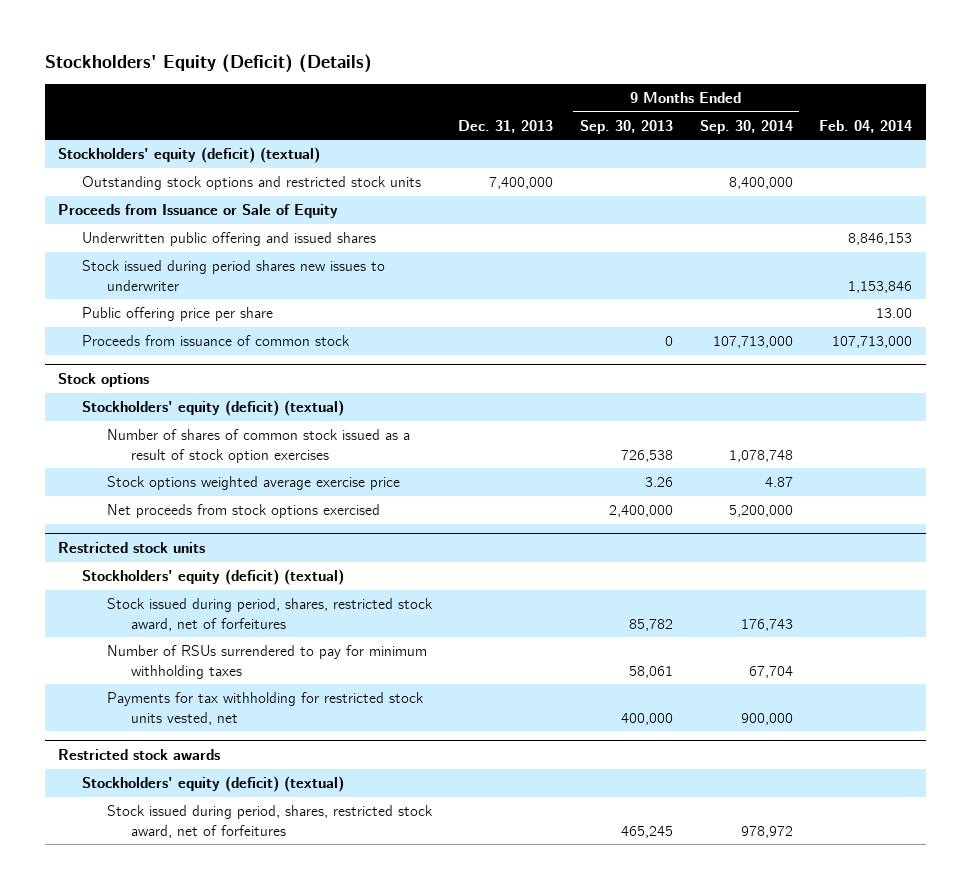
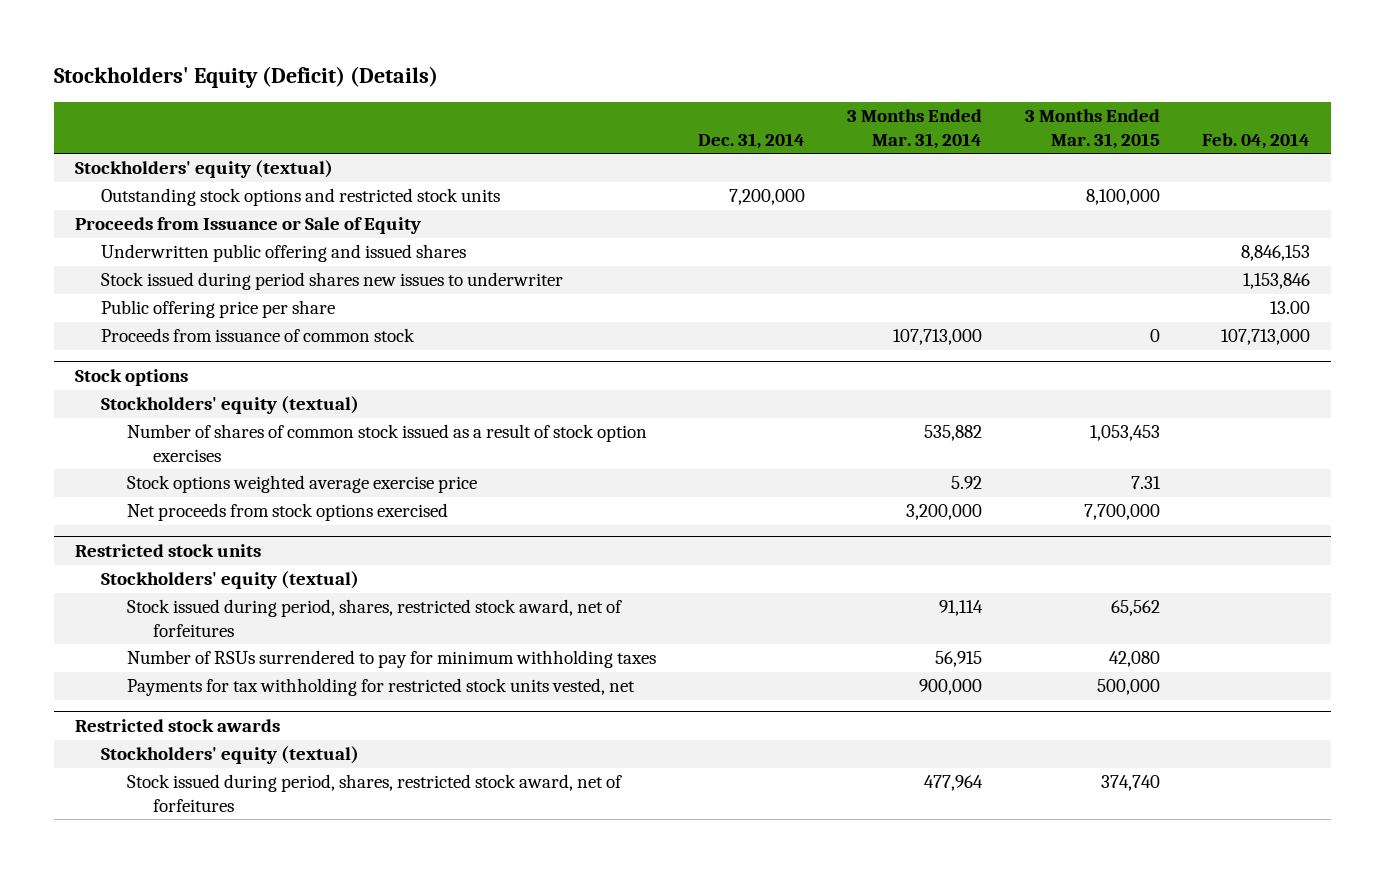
- | Dec. 31, 2013 | 9 Months Ended Sep. 30, 2013 | 9 Months Ended Sep. 30, 2014 | Feb. 04, 2014
+ | Dec. 31, 2014 | 3 Months Ended Mar. 31, 2014 | 3 Months Ended Mar. 31, 2015 | Feb. 04, 2014
- Stockholders' equity (deficit) (textual)
+ Stockholders' equity (textual)
@ Stock options
- Stockholders' equity (deficit) (textual)
+ Stockholders' equity (textual)
@ Restricted stock units
- Stockholders' equity (deficit) (textual)
+ Stockholders' equity (textual)
@ Restricted stock awards
- Stockholders' equity (deficit) (textual)
+ Stockholders' equity (textual)

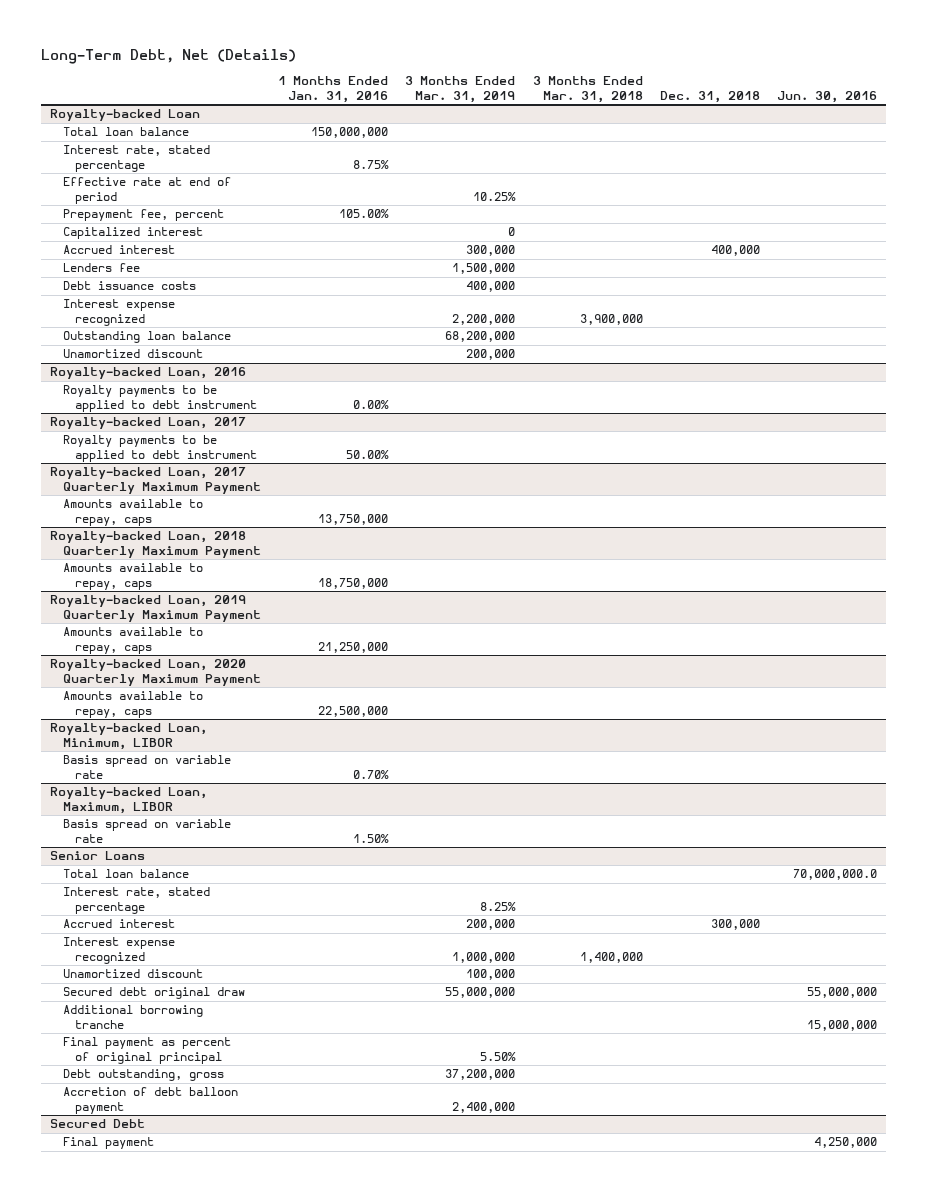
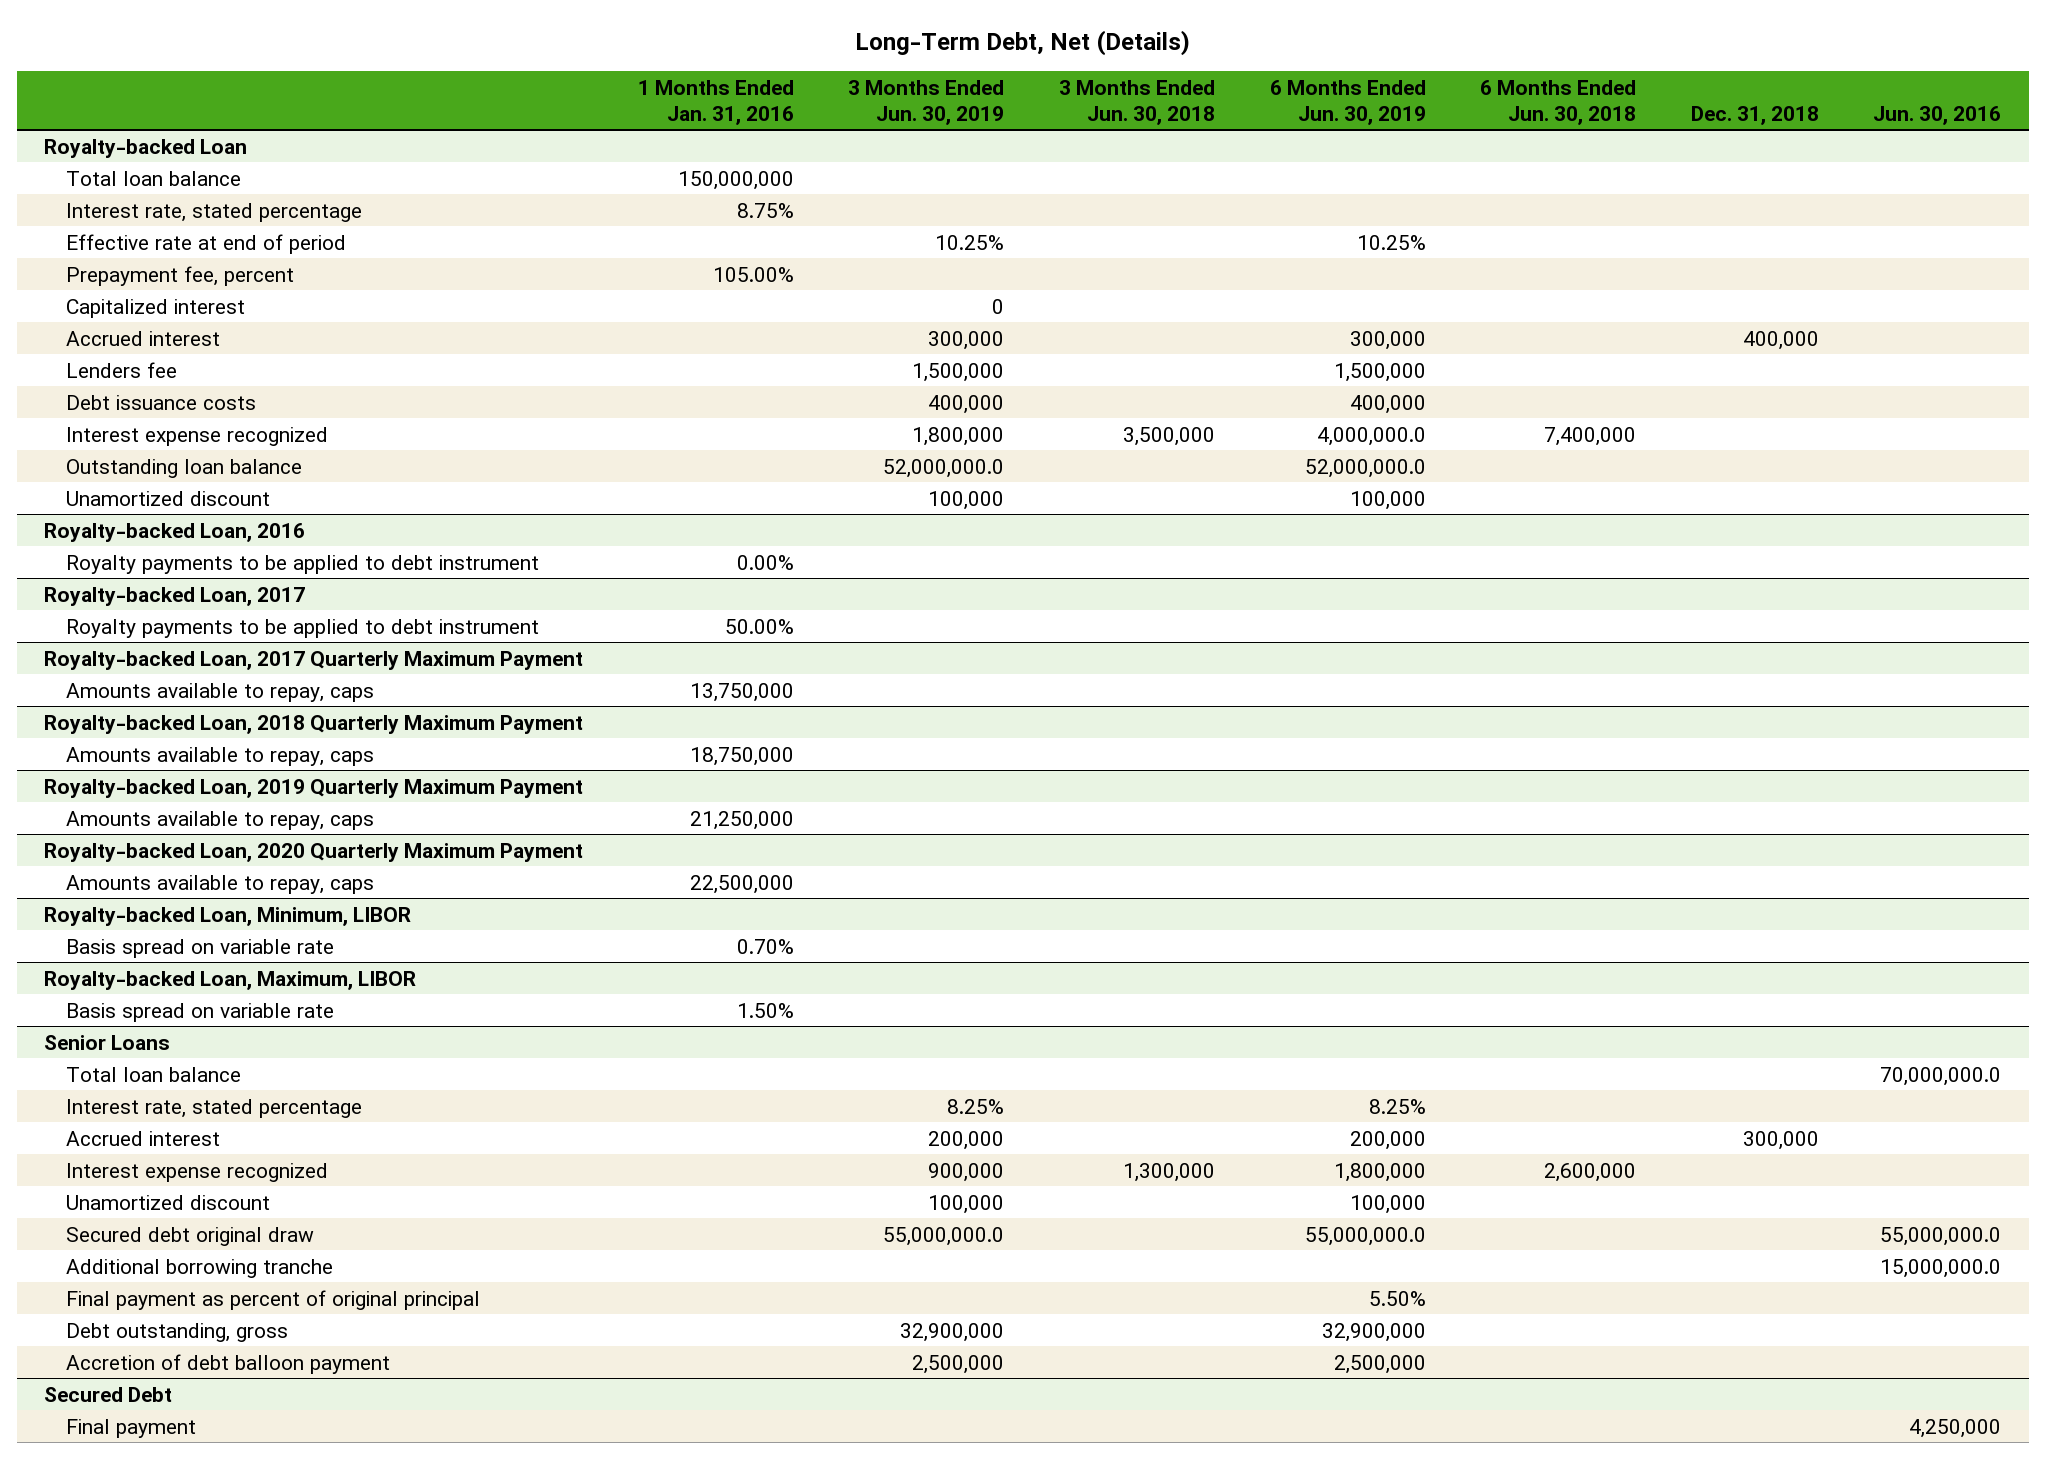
- | 1 Months Ended Jan. 31, 2016 | 3 Months Ended Mar. 31, 2019 | 3 Months Ended Mar. 31, 2018 | Dec. 31, 2018 | Jun. 30, 2016
+ | 1 Months Ended Jan. 31, 2016 | 3 Months Ended Jun. 30, 2019 | 3 Months Ended Jun. 30, 2018 | 6 Months Ended Jun. 30, 2019 | 6 Months Ended Jun. 30, 2018 | Dec. 31, 2018 | Jun. 30, 2016
@ Senior Loans
- Secured debt original draw | | 55,000,000 | | | 55,000,000
- Additional borrowing tranche | | | | | 15,000,000
+ Secured debt original draw | | 55,000,000.0 | | 55,000,000.0 | | | 55,000,000.0
+ Additional borrowing tranche | | | | | | | 15,000,000.0

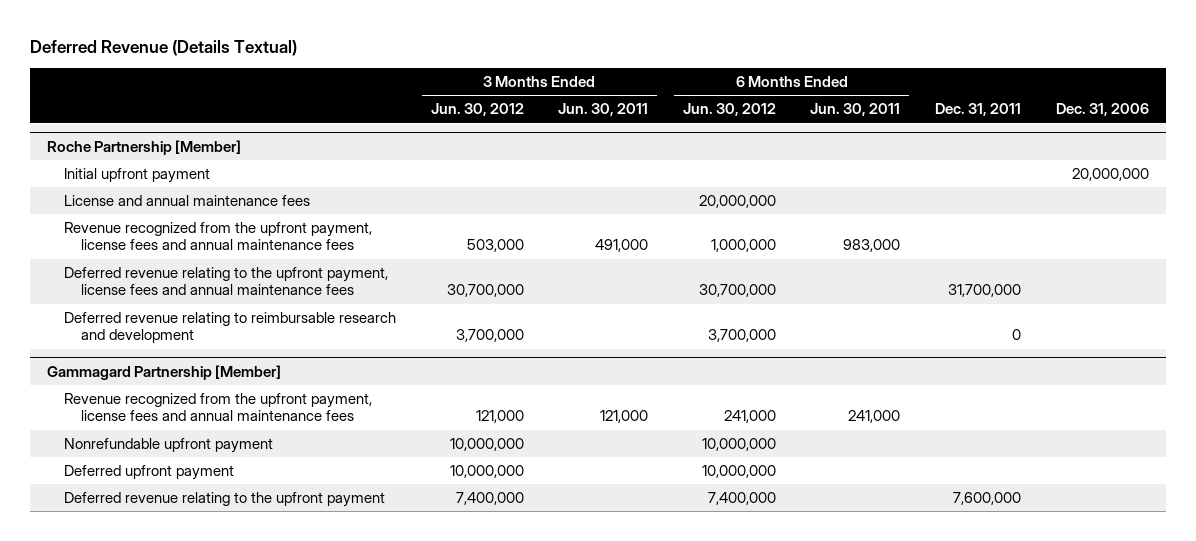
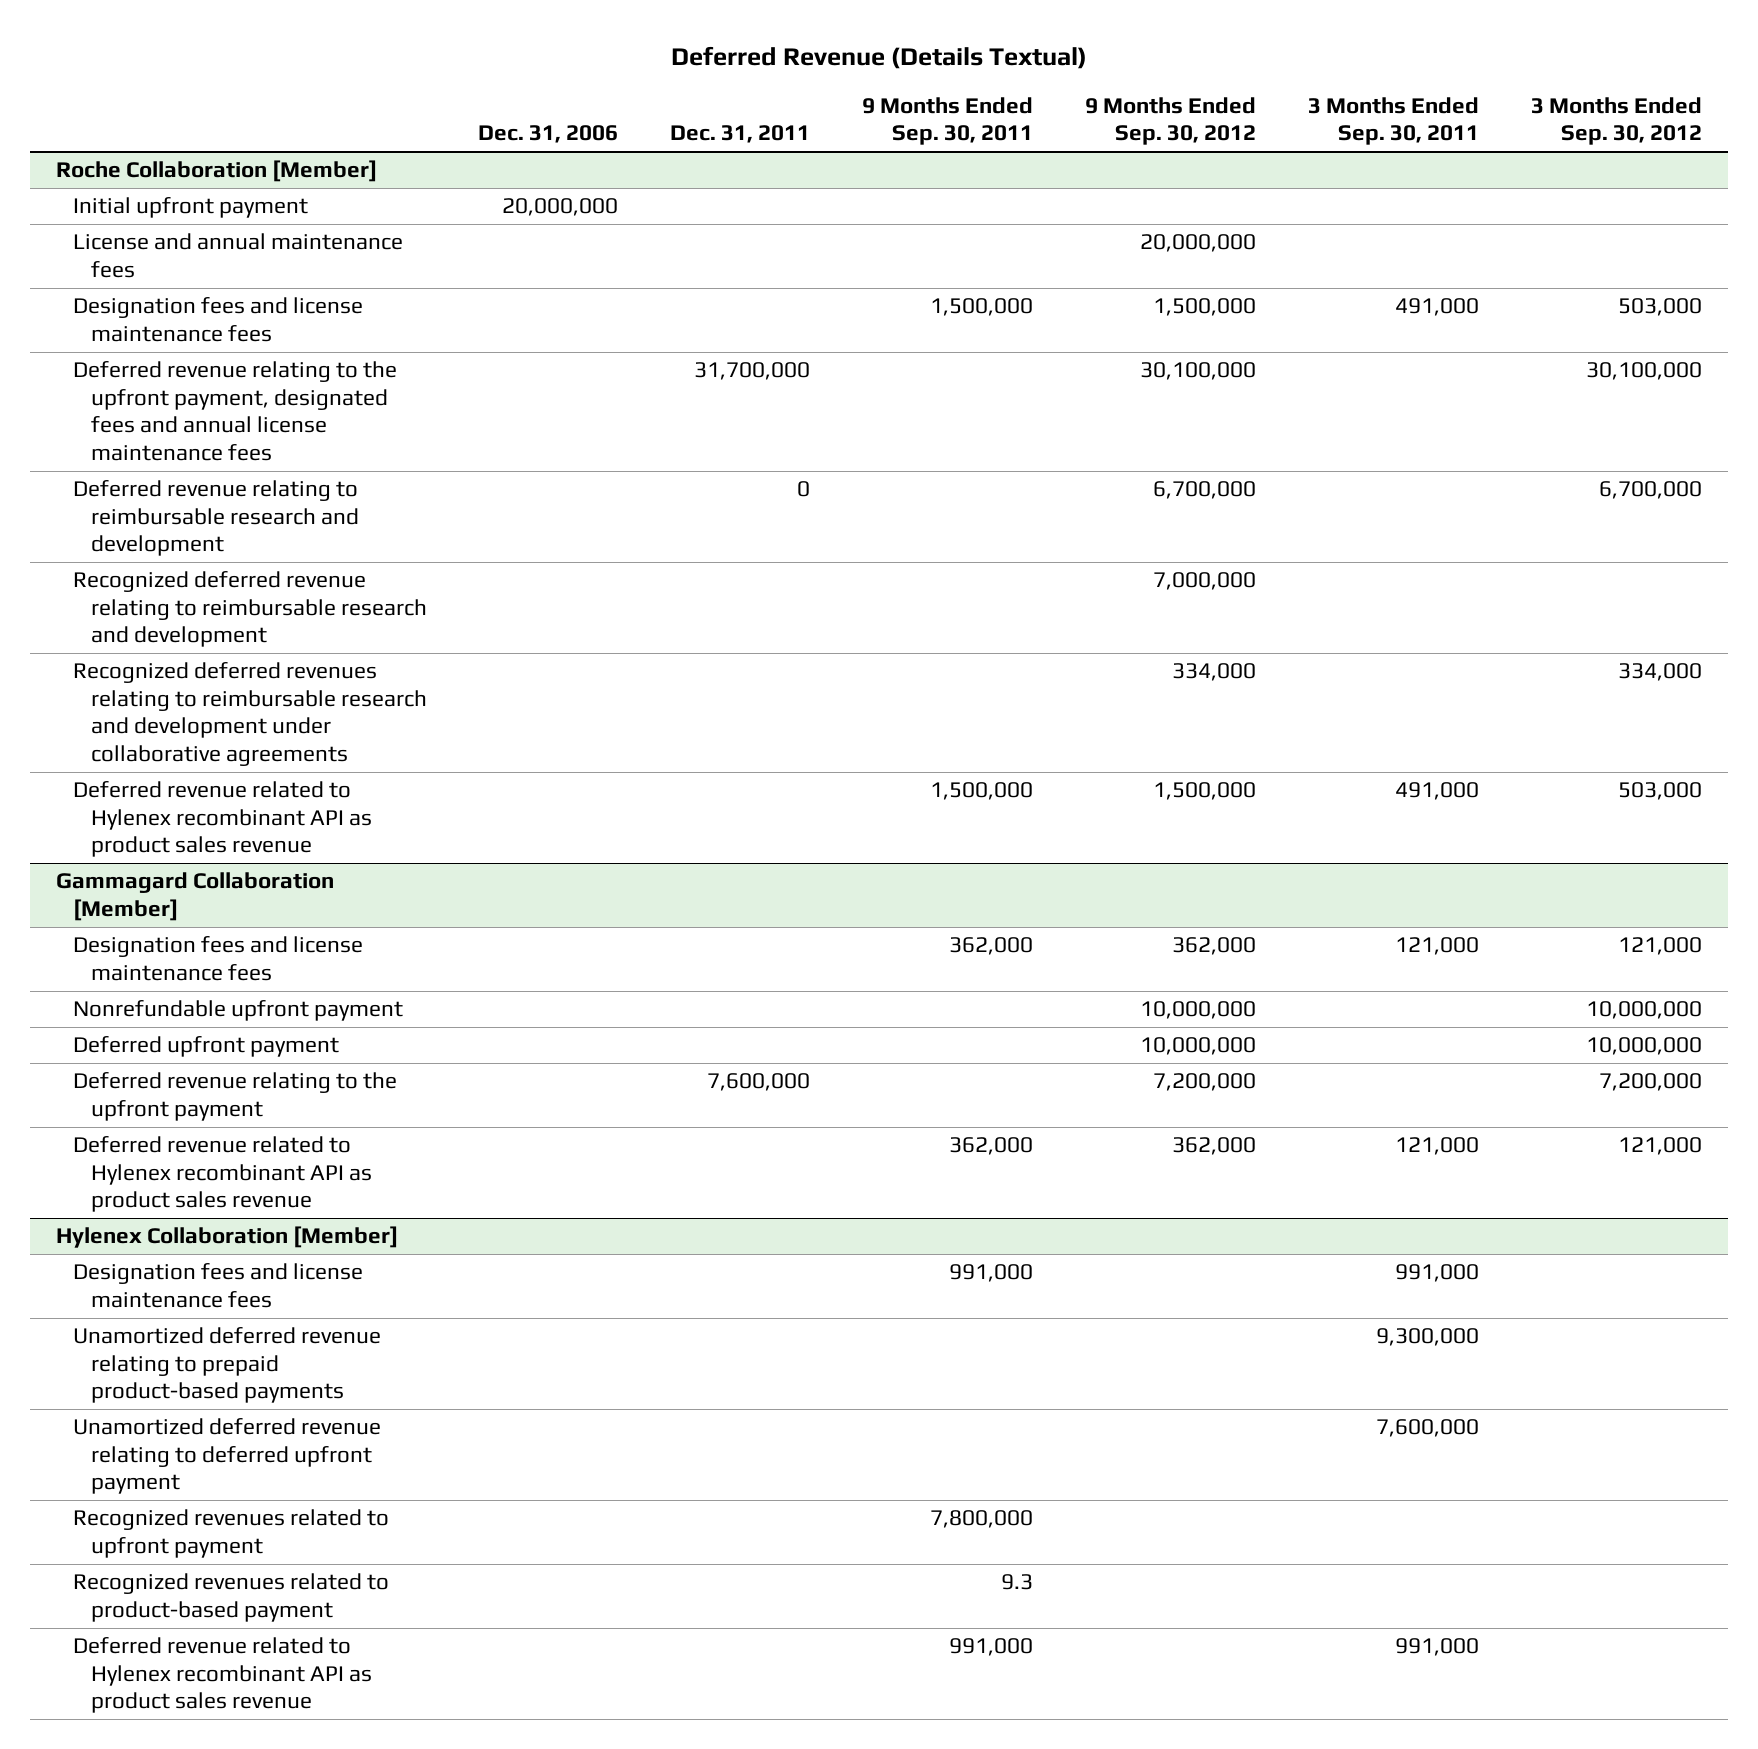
- | 3 Months Ended Jun. 30, 2012 | 3 Months Ended Jun. 30, 2011 | 6 Months Ended Jun. 30, 2012 | 6 Months Ended Jun. 30, 2011 | Dec. 31, 2011 | Dec. 31, 2006
+ | Dec. 31, 2006 | Dec. 31, 2011 | 9 Months Ended Sep. 30, 2011 | 9 Months Ended Sep. 30, 2012 | 3 Months Ended Sep. 30, 2011 | 3 Months Ended Sep. 30, 2012
- Roche Partnership [Member]
+ Roche Collaboration [Member]
- Revenue recognized from the upfront payment, license fees and annual maintenance fees | 503,000 | 491,000 | 1,000,000 | 983,000 | |
- Deferred revenue relating to the upfront payment, license fees and annual maintenance fees | 30,700,000 | | 30,700,000 | | 31,700,000 |
+ Designation fees and license maintenance fees | | | 1,500,000 | 1,500,000 | 491,000 | 503,000
+ Deferred revenue relating to the upfront payment, designated fees and annual license maintenance fees | | 31,700,000 | | 30,100,000 | | 30,100,000
- Gammagard Partnership [Member]
- Revenue recognized from the upfront payment, license fees and annual maintenance fees | 121,000 | 121,000 | 241,000 | 241,000 | |
+ Recognized deferred revenue relating to reimbursable research and development | | | | 7,000,000 | |
+ Recognized deferred revenues relating to reimbursable research and development under collaborative agreements | | | | 334,000 | | 334,000
+ Deferred revenue related to Hylenex recombinant API as product sales revenue | | | 1,500,000 | 1,500,000 | 491,000 | 503,000
+ Gammagard Collaboration [Member]
+ Designation fees and license maintenance fees | | | 362,000 | 362,000 | 121,000 | 121,000
+ Deferred revenue related to Hylenex recombinant API as product sales revenue | | | 362,000 | 362,000 | 121,000 | 121,000
+ Hylenex Collaboration [Member]
+ Designation fees and license maintenance fees | | | 991,000 | | 991,000 |
+ Unamortized deferred revenue relating to prepaid product-based payments | | | | | 9,300,000 |
+ Unamortized deferred revenue relating to deferred upfront payment | | | | | 7,600,000 |
+ Recognized revenues related to upfront payment | | | 7,800,000 | | |
+ Recognized revenues related to product-based payment | | | 9.3 | | |
+ Deferred revenue related to Hylenex recombinant API as product sales revenue | | | 991,000 | | 991,000 |

